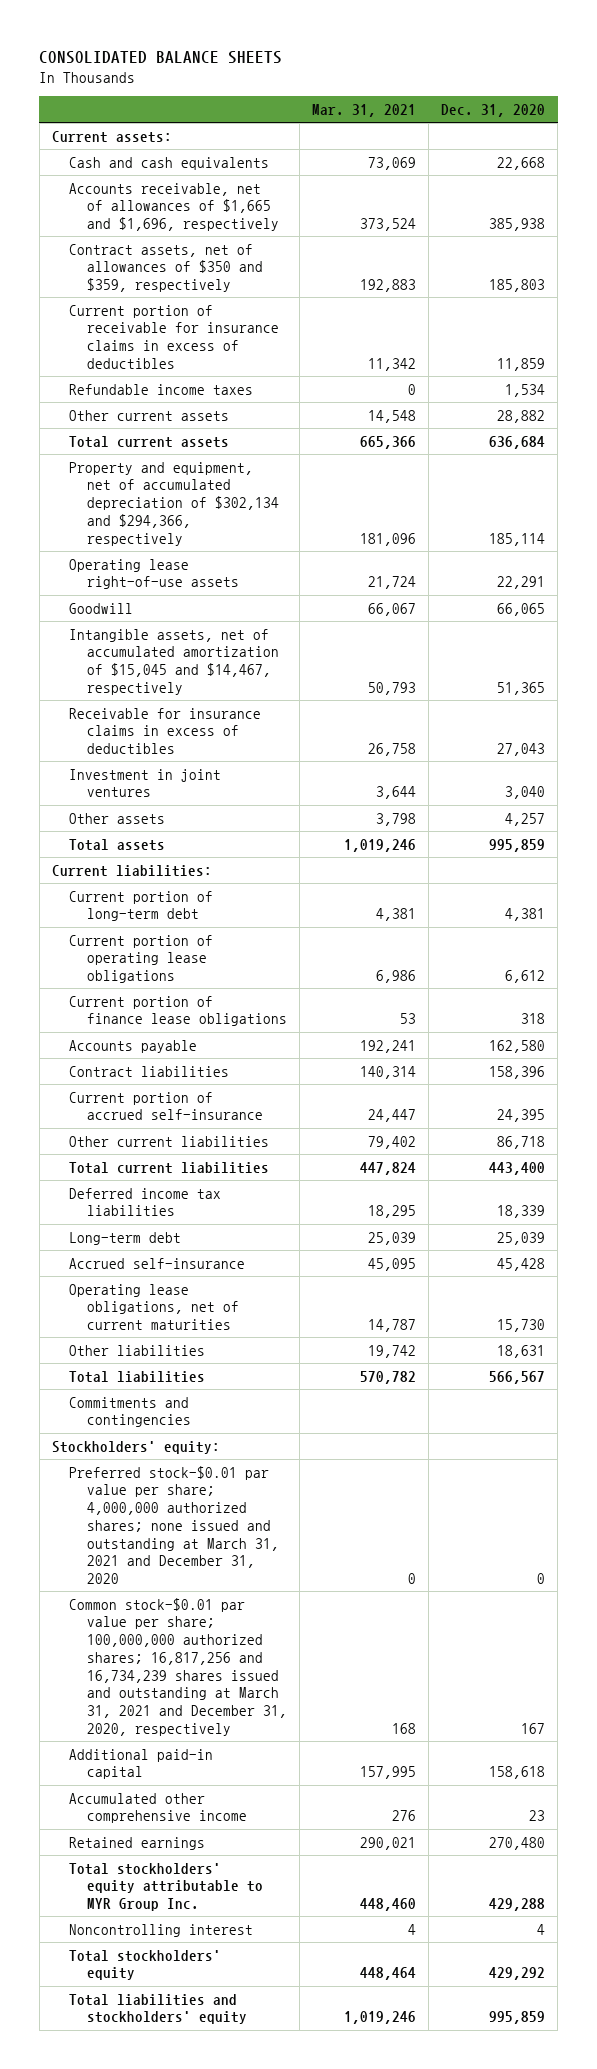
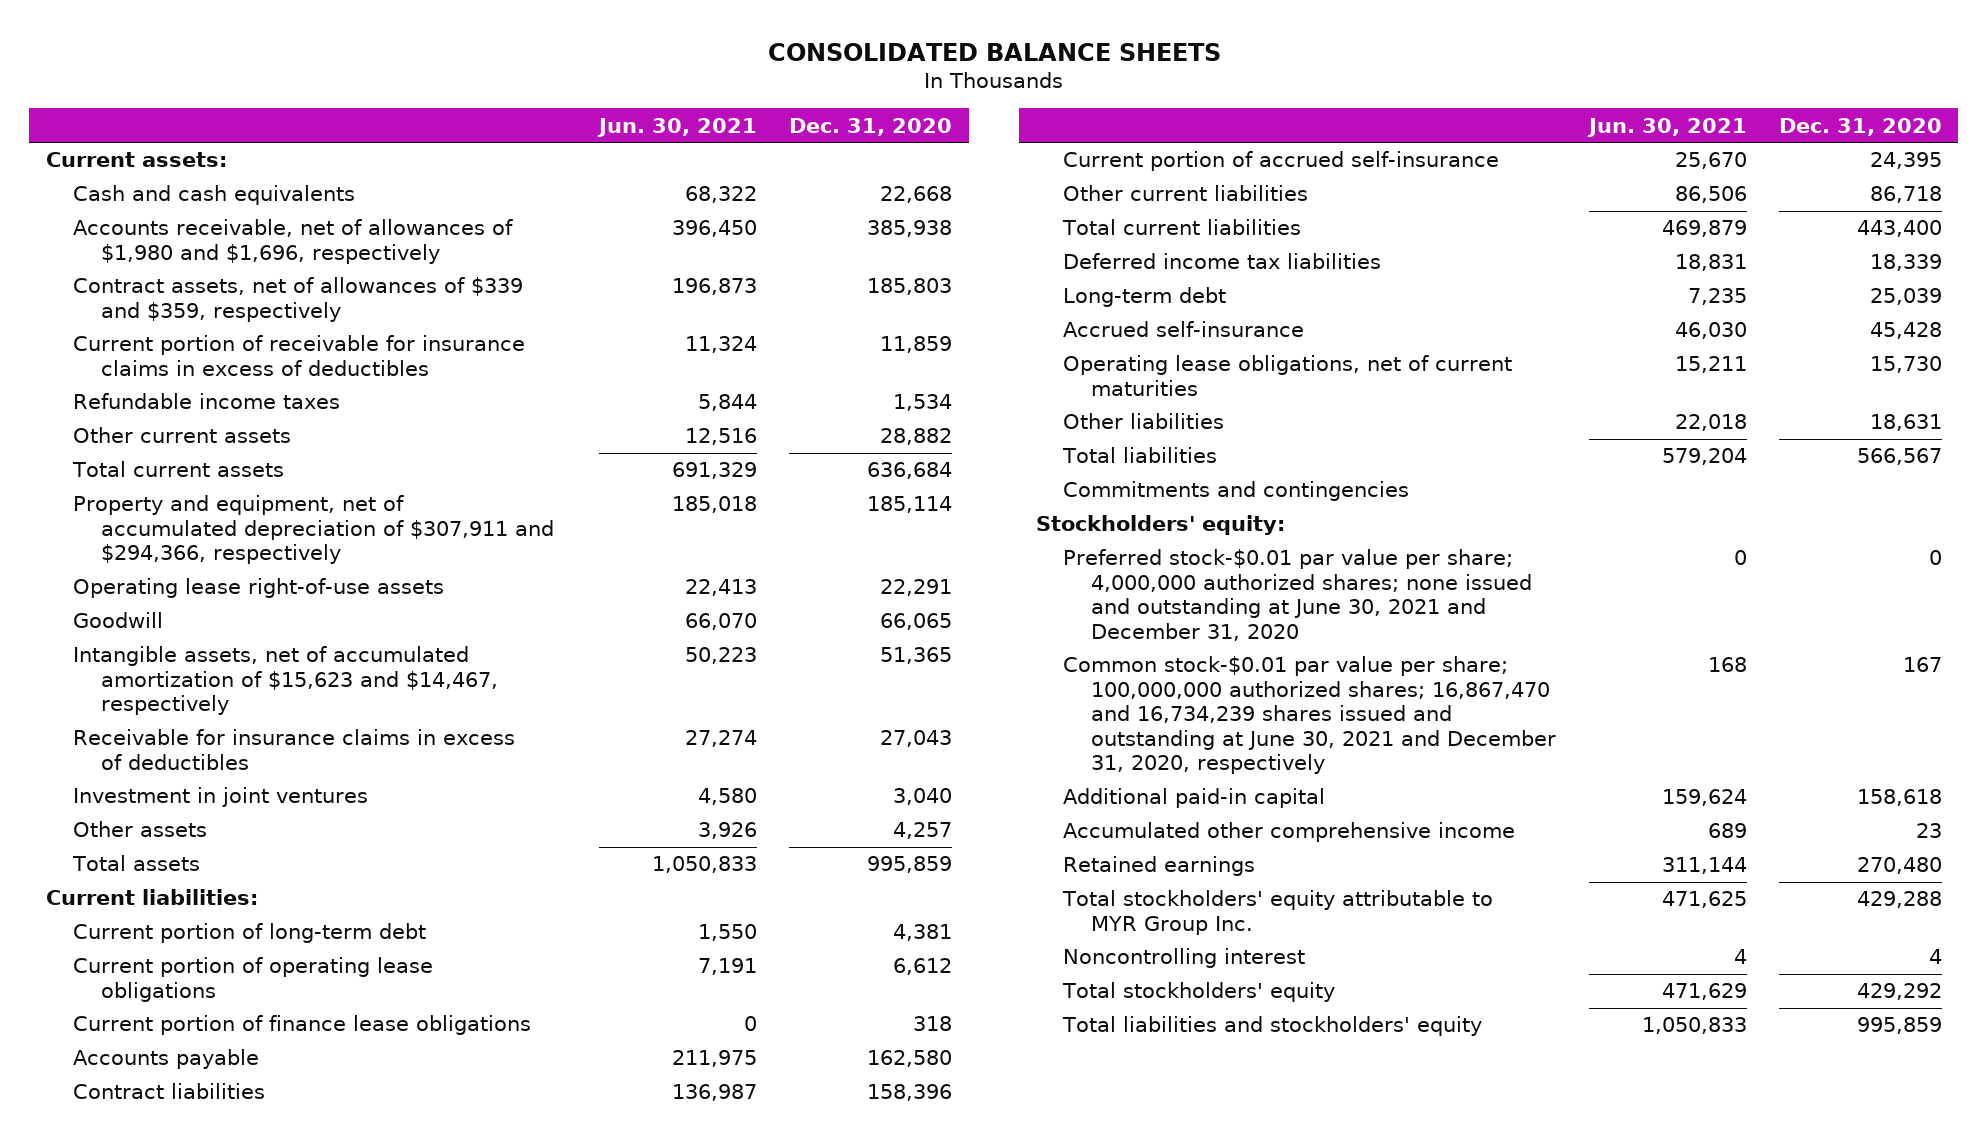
- | Mar. 31, 2021 | Dec. 31, 2020
+ | Jun. 30, 2021 | Dec. 31, 2020
- Accounts receivable, net of allowances of $1,665 and $1,696, respectively | 373,524 | 385,938
- Contract assets, net of allowances of $350 and $359, respectively | 192,883 | 185,803
+ Accounts receivable, net of allowances of $1,980 and $1,696, respectively | 396,450 | 385,938
+ Contract assets, net of allowances of $339 and $359, respectively | 196,873 | 185,803
- Property and equipment, net of accumulated depreciation of $302,134 and $294,366, respectively | 181,096 | 185,114
+ Property and equipment, net of accumulated depreciation of $307,911 and $294,366, respectively | 185,018 | 185,114
- Intangible assets, net of accumulated amortization of $15,045 and $14,467, respectively | 50,793 | 51,365
+ Intangible assets, net of accumulated amortization of $15,623 and $14,467, respectively | 50,223 | 51,365
- Preferred stock-$0.01 par value per share; 4,000,000 authorized shares; none issued and outstanding at March 31, 2021 and December 31, 2020 | 0 | 0
- Common stock-$0.01 par value per share; 100,000,000 authorized shares; 16,817,256 and 16,734,239 shares issued and outstanding at March 31, 2021 and December 31, 2020, respectively | 168 | 167
+ Preferred stock-$0.01 par value per share; 4,000,000 authorized shares; none issued and outstanding at June 30, 2021 and December 31, 2020 | 0 | 0
+ Common stock-$0.01 par value per share; 100,000,000 authorized shares; 16,867,470 and 16,734,239 shares issued and outstanding at June 30, 2021 and December 31, 2020, respectively | 168 | 167

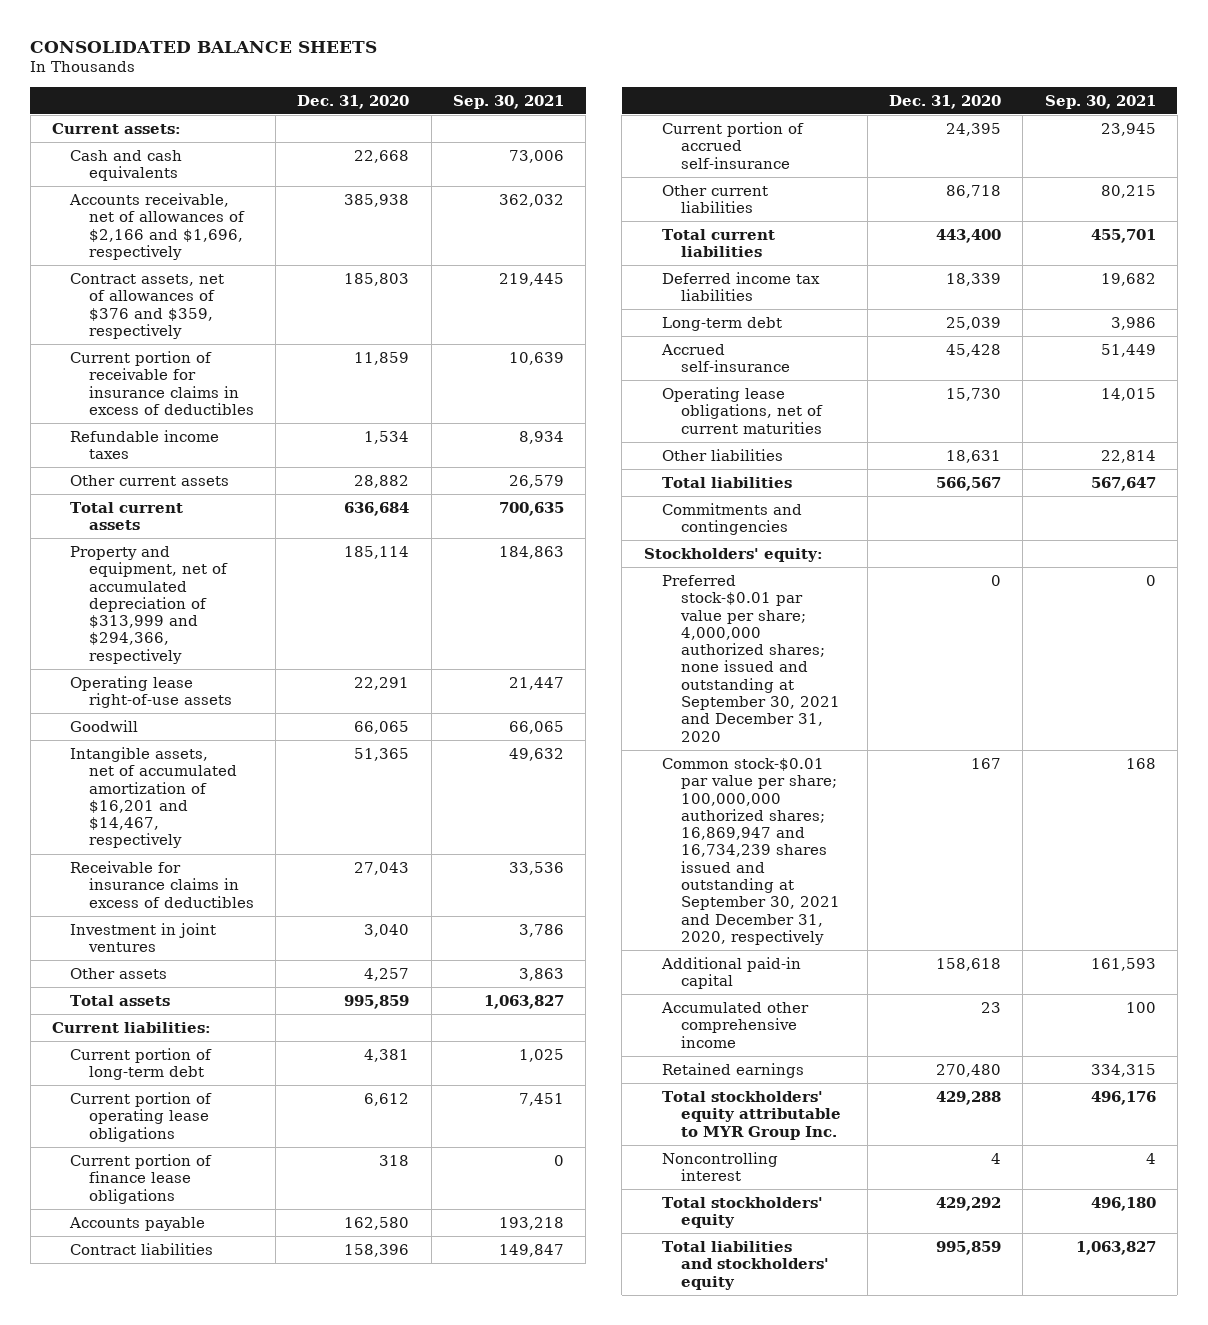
- | Jun. 30, 2021 | Dec. 31, 2020
+ | Dec. 31, 2020 | Sep. 30, 2021
- Accounts receivable, net of allowances of $1,980 and $1,696, respectively | 396,450 | 385,938
- Contract assets, net of allowances of $339 and $359, respectively | 196,873 | 185,803
+ Accounts receivable, net of allowances of $2,166 and $1,696, respectively | 385,938 | 362,032
+ Contract assets, net of allowances of $376 and $359, respectively | 185,803 | 219,445
- Property and equipment, net of accumulated depreciation of $307,911 and $294,366, respectively | 185,018 | 185,114
+ Property and equipment, net of accumulated depreciation of $313,999 and $294,366, respectively | 185,114 | 184,863
- Intangible assets, net of accumulated amortization of $15,623 and $14,467, respectively | 50,223 | 51,365
+ Intangible assets, net of accumulated amortization of $16,201 and $14,467, respectively | 51,365 | 49,632
- Preferred stock-$0.01 par value per share; 4,000,000 authorized shares; none issued and outstanding at June 30, 2021 and December 31, 2020 | 0 | 0
- Common stock-$0.01 par value per share; 100,000,000 authorized shares; 16,867,470 and 16,734,239 shares issued and outstanding at June 30, 2021 and December 31, 2020, respectively | 168 | 167
+ Preferred stock-$0.01 par value per share; 4,000,000 authorized shares; none issued and outstanding at September 30, 2021 and December 31, 2020 | 0 | 0
+ Common stock-$0.01 par value per share; 100,000,000 authorized shares; 16,869,947 and 16,734,239 shares issued and outstanding at September 30, 2021 and December 31, 2020, respectively | 167 | 168

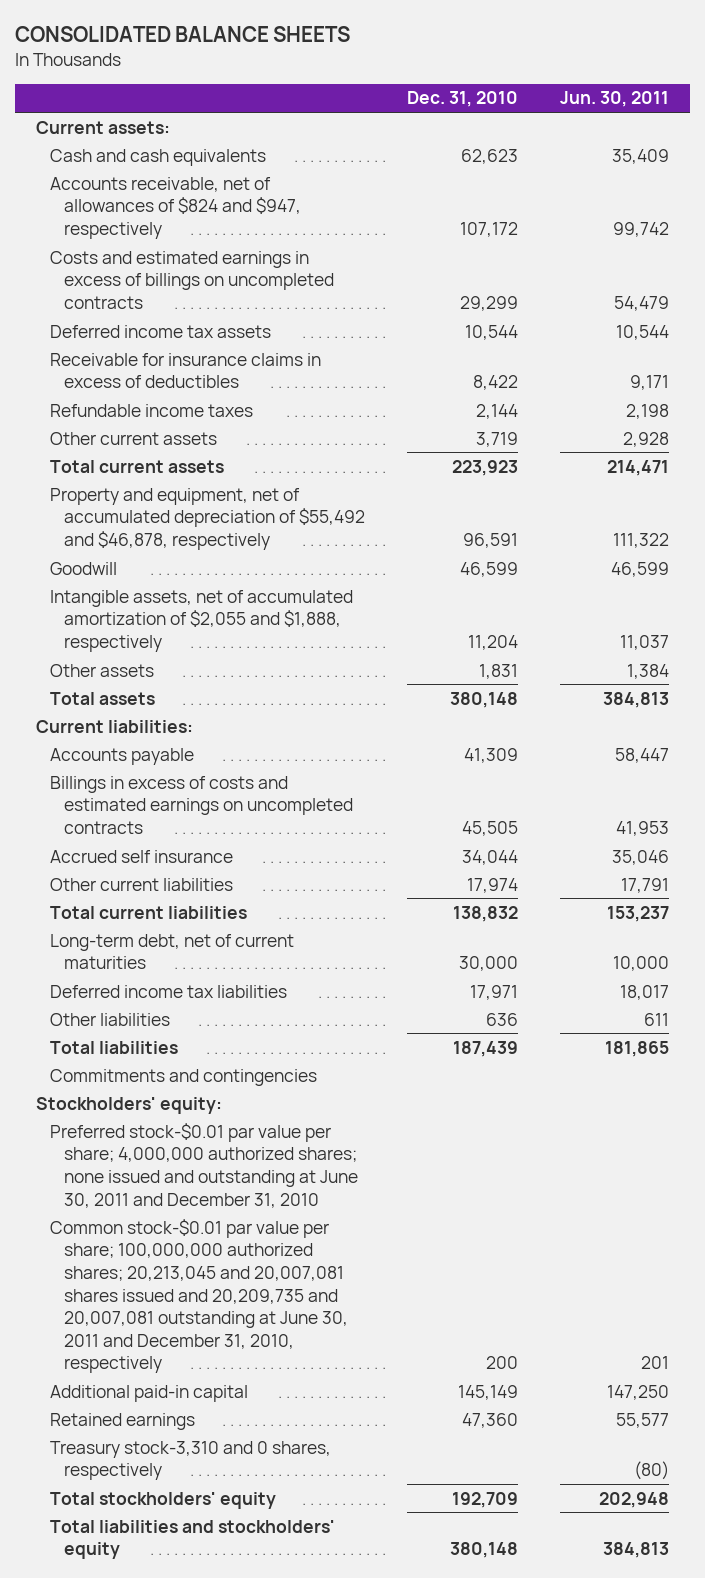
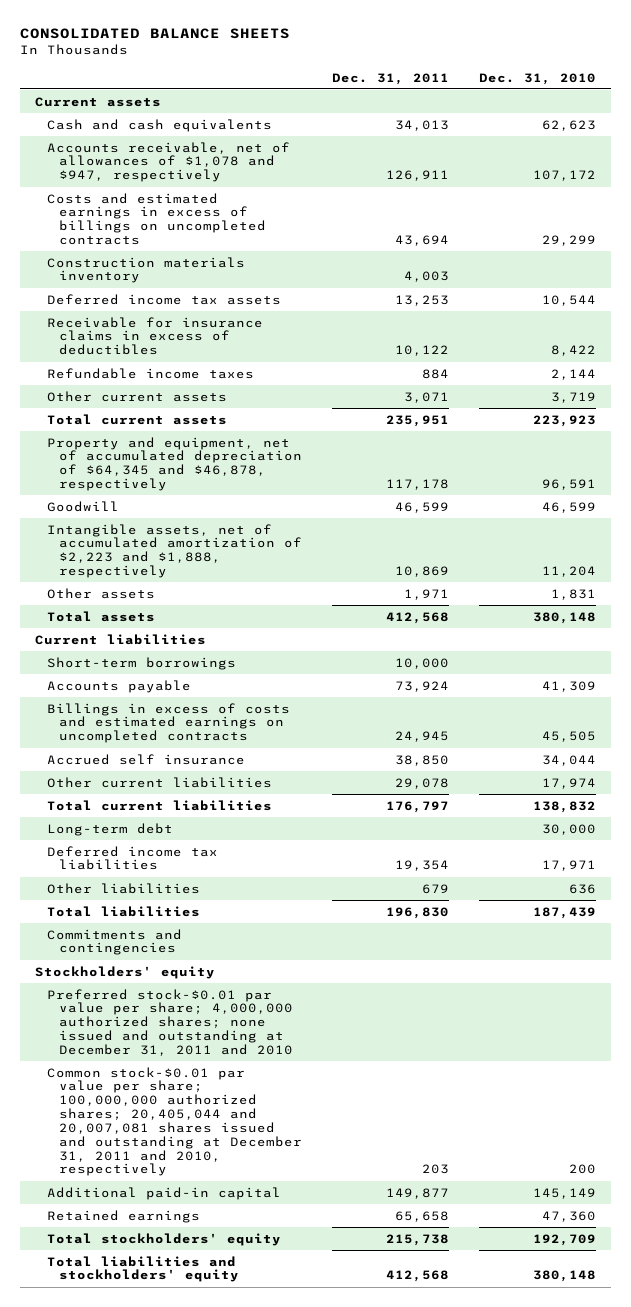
- | Dec. 31, 2010 | Jun. 30, 2011
+ | Dec. 31, 2011 | Dec. 31, 2010
- Current assets:
+ Current assets
- Accounts receivable, net of allowances of $824 and $947, respectively | 107,172 | 99,742
+ Accounts receivable, net of allowances of $1,078 and $947, respectively | 126,911 | 107,172
+ Construction materials inventory | 4,003 |
- Property and equipment, net of accumulated depreciation of $55,492 and $46,878, respectively | 96,591 | 111,322
+ Property and equipment, net of accumulated depreciation of $64,345 and $46,878, respectively | 117,178 | 96,591
- Intangible assets, net of accumulated amortization of $2,055 and $1,888, respectively | 11,204 | 11,037
+ Intangible assets, net of accumulated amortization of $2,223 and $1,888, respectively | 10,869 | 11,204
- Current liabilities:
+ Current liabilities
+ Short-term borrowings | 10,000 |
- Long-term debt, net of current maturities | 30,000 | 10,000
+ Long-term debt | | 30,000
- Stockholders' equity:
- Preferred stock-$0.01 par value per share; 4,000,000 authorized shares; none issued and outstanding at June 30, 2011 and December 31, 2010
- Common stock-$0.01 par value per share; 100,000,000 authorized shares; 20,213,045 and 20,007,081 shares issued and 20,209,735 and 20,007,081 outstanding at June 30, 2011 and December 31, 2010, respectively | 200 | 201
+ Stockholders' equity
+ Preferred stock-$0.01 par value per share; 4,000,000 authorized shares; none issued and outstanding at December 31, 2011 and 2010
+ Common stock-$0.01 par value per share; 100,000,000 authorized shares; 20,405,044 and 20,007,081 shares issued and outstanding at December 31, 2011 and 2010, respectively | 203 | 200
- Treasury stock-3,310 and 0 shares, respectively | | (80)

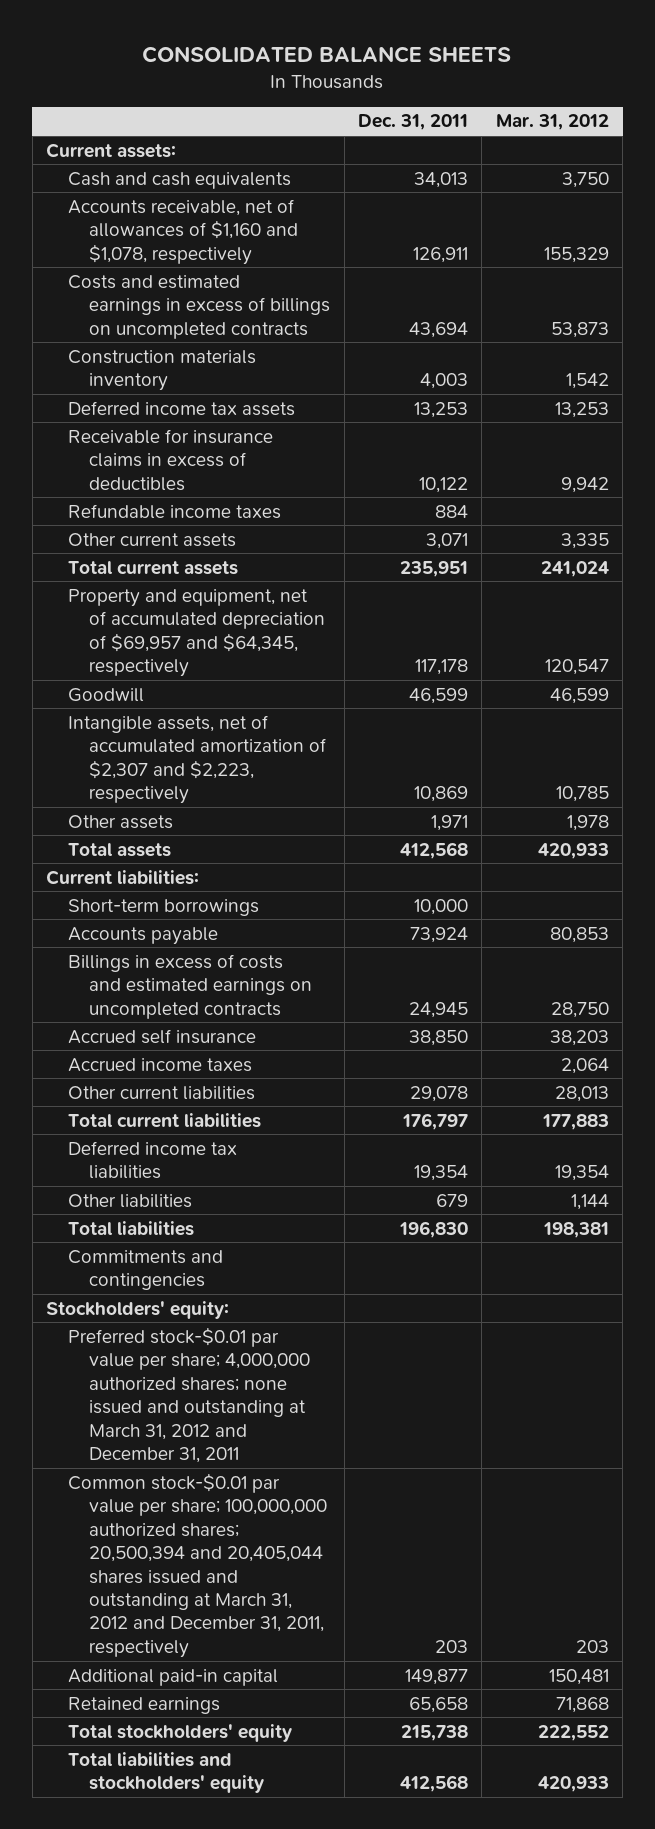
- | Dec. 31, 2011 | Dec. 31, 2010
+ | Dec. 31, 2011 | Mar. 31, 2012
- Current assets
+ Current assets:
- Accounts receivable, net of allowances of $1,078 and $947, respectively | 126,911 | 107,172
+ Accounts receivable, net of allowances of $1,160 and $1,078, respectively | 126,911 | 155,329
- Property and equipment, net of accumulated depreciation of $64,345 and $46,878, respectively | 117,178 | 96,591
+ Property and equipment, net of accumulated depreciation of $69,957 and $64,345, respectively | 117,178 | 120,547
- Intangible assets, net of accumulated amortization of $2,223 and $1,888, respectively | 10,869 | 11,204
+ Intangible assets, net of accumulated amortization of $2,307 and $2,223, respectively | 10,869 | 10,785
- Current liabilities
+ Current liabilities:
+ Accrued income taxes | | 2,064
- Long-term debt | | 30,000
- Stockholders' equity
- Preferred stock-$0.01 par value per share; 4,000,000 authorized shares; none issued and outstanding at December 31, 2011 and 2010
- Common stock-$0.01 par value per share; 100,000,000 authorized shares; 20,405,044 and 20,007,081 shares issued and outstanding at December 31, 2011 and 2010, respectively | 203 | 200
+ Stockholders' equity:
+ Preferred stock-$0.01 par value per share; 4,000,000 authorized shares; none issued and outstanding at March 31, 2012 and December 31, 2011
+ Common stock-$0.01 par value per share; 100,000,000 authorized shares; 20,500,394 and 20,405,044 shares issued and outstanding at March 31, 2012 and December 31, 2011, respectively | 203 | 203

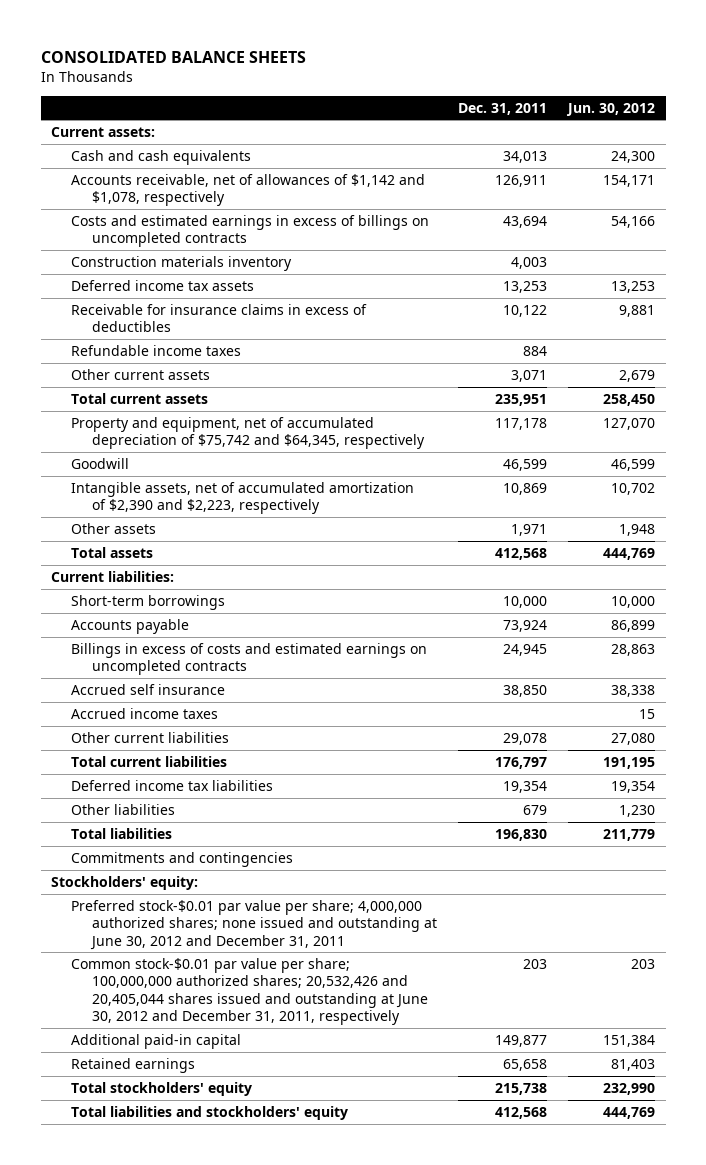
- | Dec. 31, 2011 | Mar. 31, 2012
+ | Dec. 31, 2011 | Jun. 30, 2012
- Accounts receivable, net of allowances of $1,160 and $1,078, respectively | 126,911 | 155,329
+ Accounts receivable, net of allowances of $1,142 and $1,078, respectively | 126,911 | 154,171
- Property and equipment, net of accumulated depreciation of $69,957 and $64,345, respectively | 117,178 | 120,547
+ Property and equipment, net of accumulated depreciation of $75,742 and $64,345, respectively | 117,178 | 127,070
- Intangible assets, net of accumulated amortization of $2,307 and $2,223, respectively | 10,869 | 10,785
+ Intangible assets, net of accumulated amortization of $2,390 and $2,223, respectively | 10,869 | 10,702
- Preferred stock-$0.01 par value per share; 4,000,000 authorized shares; none issued and outstanding at March 31, 2012 and December 31, 2011
- Common stock-$0.01 par value per share; 100,000,000 authorized shares; 20,500,394 and 20,405,044 shares issued and outstanding at March 31, 2012 and December 31, 2011, respectively | 203 | 203
+ Preferred stock-$0.01 par value per share; 4,000,000 authorized shares; none issued and outstanding at June 30, 2012 and December 31, 2011
+ Common stock-$0.01 par value per share; 100,000,000 authorized shares; 20,532,426 and 20,405,044 shares issued and outstanding at June 30, 2012 and December 31, 2011, respectively | 203 | 203

